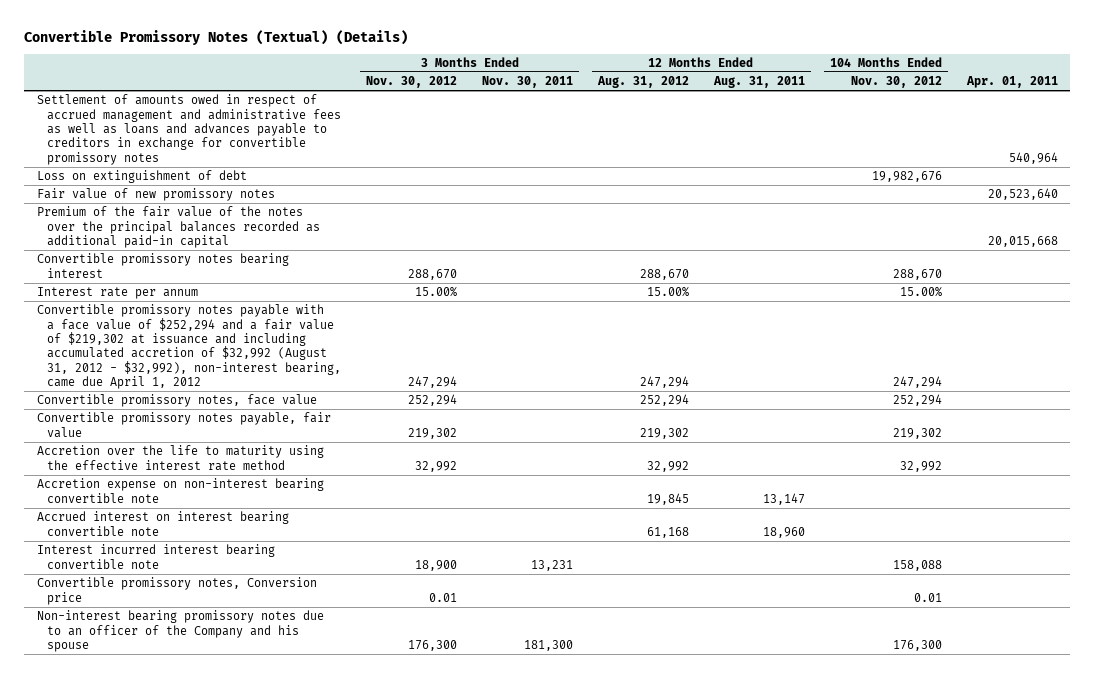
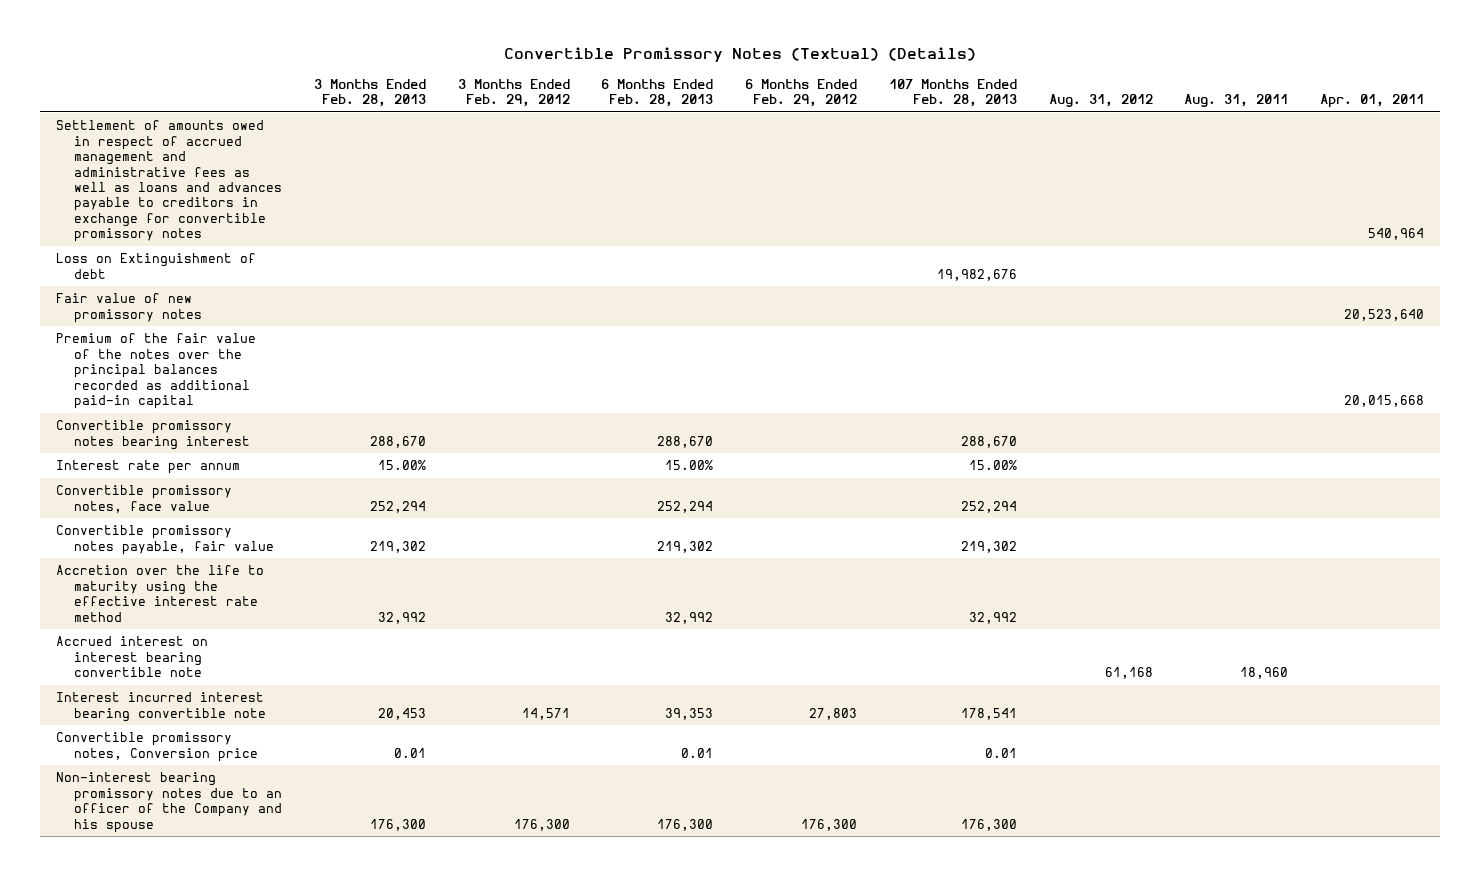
- | 3 Months Ended Nov. 30, 2012 | 3 Months Ended Nov. 30, 2011 | 12 Months Ended Aug. 31, 2012 | 12 Months Ended Aug. 31, 2011 | 104 Months Ended Nov. 30, 2012 | Apr. 01, 2011
+ | 3 Months Ended Feb. 28, 2013 | 3 Months Ended Feb. 29, 2012 | 6 Months Ended Feb. 28, 2013 | 6 Months Ended Feb. 29, 2012 | 107 Months Ended Feb. 28, 2013 | Aug. 31, 2012 | Aug. 31, 2011 | Apr. 01, 2011
- Loss on extinguishment of debt | | | | | 19,982,676 |
+ Loss on Extinguishment of debt | | | | | 19,982,676 | | |
- Convertible promissory notes payable with a face value of $252,294 and a fair value of $219,302 at issuance and including accumulated accretion of $32,992 (August 31, 2012 - $32,992), non-interest bearing, came due April 1, 2012 | 247,294 | | 247,294 | | 247,294 |
- Accretion expense on non-interest bearing convertible note | | | 19,845 | 13,147 | |

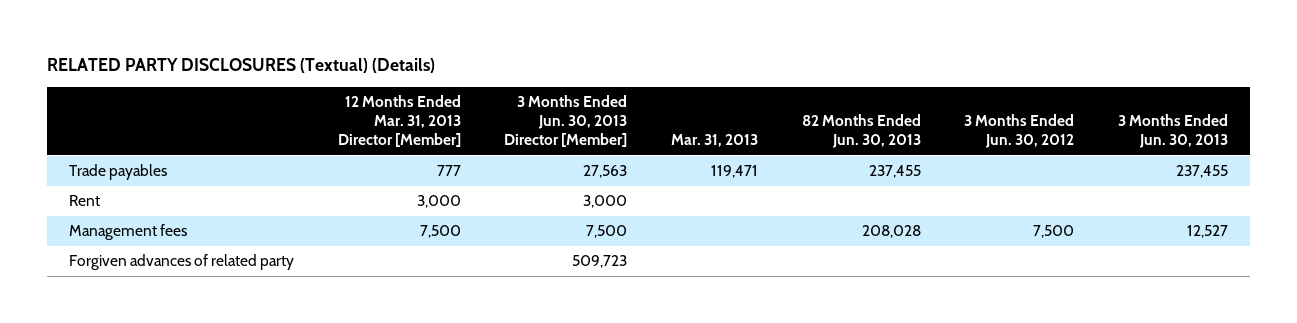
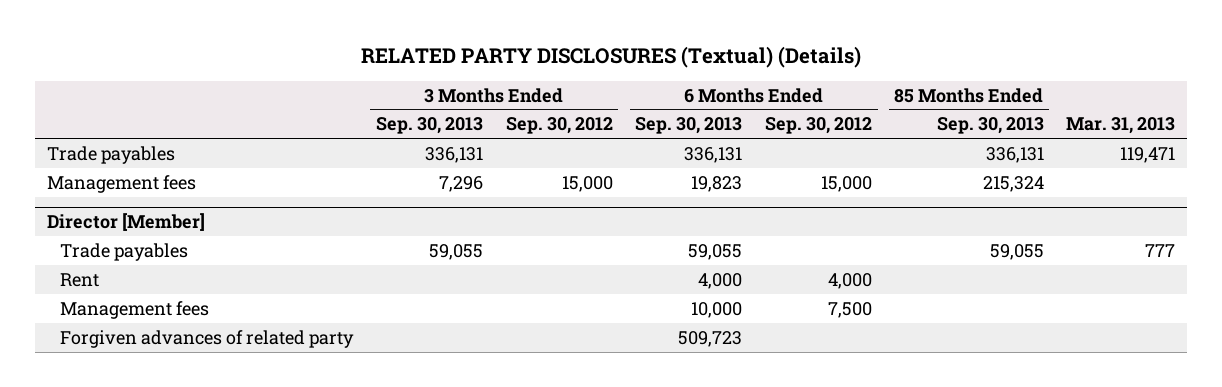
- | 12 Months Ended Mar. 31, 2013 Director [Member] | 3 Months Ended Jun. 30, 2013 Director [Member] | Mar. 31, 2013 | 82 Months Ended Jun. 30, 2013 | 3 Months Ended Jun. 30, 2012 | 3 Months Ended Jun. 30, 2013
+ | 3 Months Ended Sep. 30, 2013 | 3 Months Ended Sep. 30, 2012 | 6 Months Ended Sep. 30, 2013 | 6 Months Ended Sep. 30, 2012 | 85 Months Ended Sep. 30, 2013 | Mar. 31, 2013
- Rent | 3,000 | 3,000 | | | |
- Forgiven advances of related party | | 509,723 | | | |
+ Director [Member]
+ Trade payables | 59,055 | | 59,055 | | 59,055 | 777
+ Rent | | | 4,000 | 4,000 | |
+ Management fees | | | 10,000 | 7,500 | |
+ Forgiven advances of related party | | | 509,723 | | |

